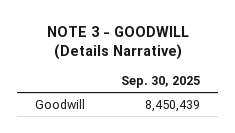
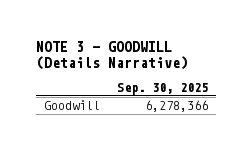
- Goodwill | 8,450,439
+ Goodwill | 6,278,366

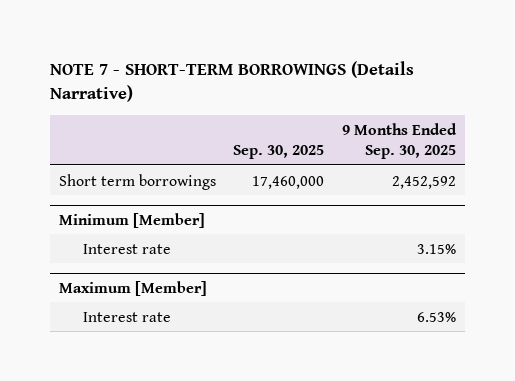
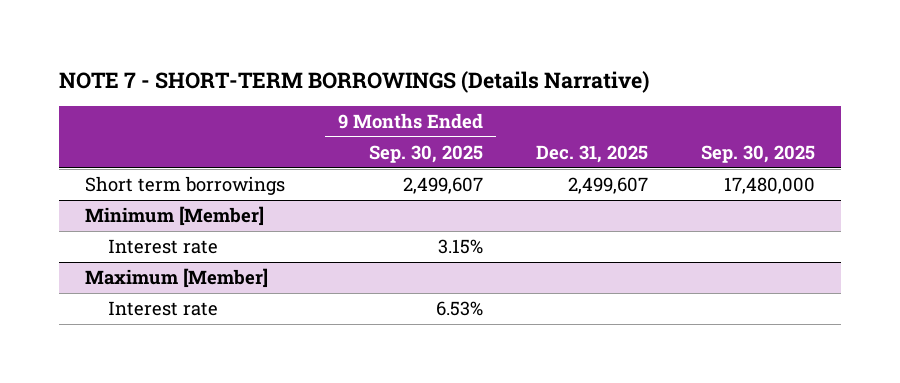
- | Sep. 30, 2025 | 9 Months Ended Sep. 30, 2025
+ | 9 Months Ended Sep. 30, 2025 | Dec. 31, 2025 | Sep. 30, 2025
- Short term borrowings | 17,460,000 | 2,452,592
+ Short term borrowings | 2,499,607 | 2,499,607 | 17,480,000

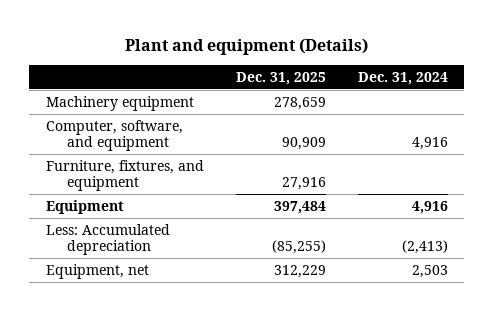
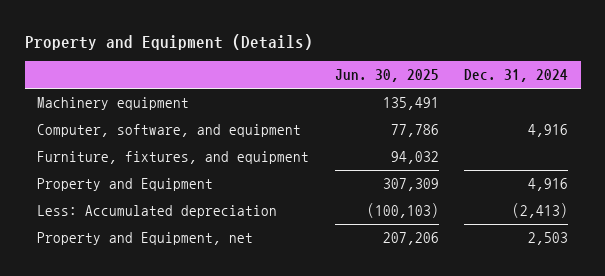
- Plant and equipment (Details)
+ Property and Equipment (Details)
- | Dec. 31, 2025 | Dec. 31, 2024
+ | Jun. 30, 2025 | Dec. 31, 2024
- Equipment | 397,484 | 4,916
+ Property and Equipment | 307,309 | 4,916
- Equipment, net | 312,229 | 2,503
+ Property and Equipment, net | 207,206 | 2,503

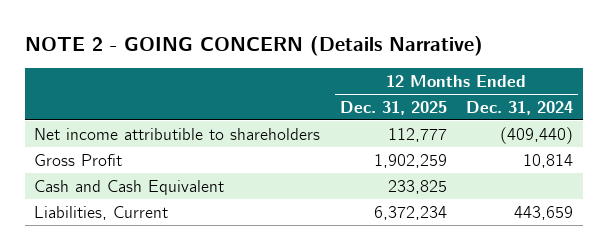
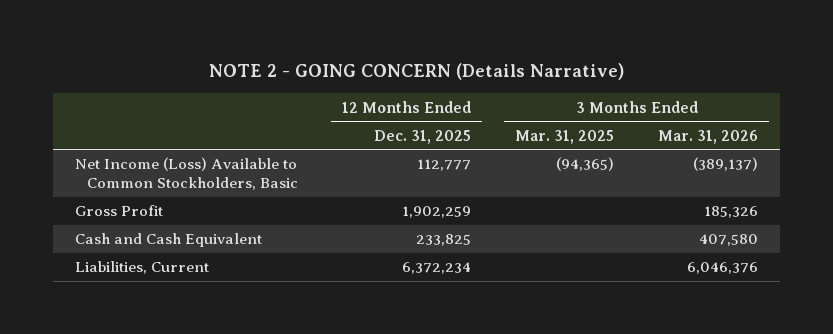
- | 12 Months Ended Dec. 31, 2025 | 12 Months Ended Dec. 31, 2024
+ | 12 Months Ended Dec. 31, 2025 | 3 Months Ended Mar. 31, 2025 | 3 Months Ended Mar. 31, 2026
- Net income attributible to shareholders | 112,777 | (409,440)
+ Net Income (Loss) Available to Common Stockholders, Basic | 112,777 | (94,365) | (389,137)

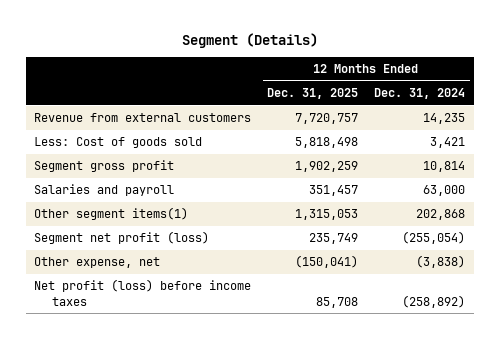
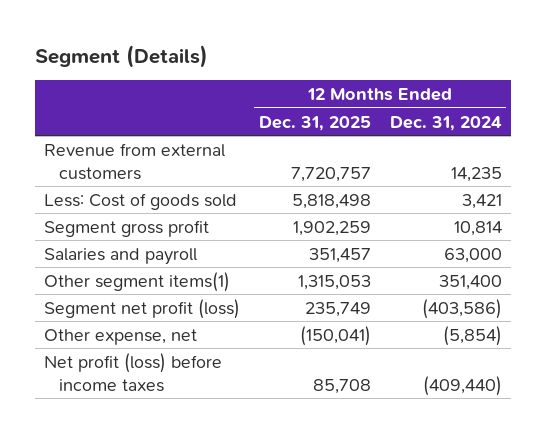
- Other segment items(1) | 1,315,053 | 202,868
- Segment net profit (loss) | 235,749 | (255,054)
- Other expense, net | (150,041) | (3,838)
- Net profit (loss) before income taxes | 85,708 | (258,892)
+ Other segment items(1) | 1,315,053 | 351,400
+ Segment net profit (loss) | 235,749 | (403,586)
+ Other expense, net | (150,041) | (5,854)
+ Net profit (loss) before income taxes | 85,708 | (409,440)

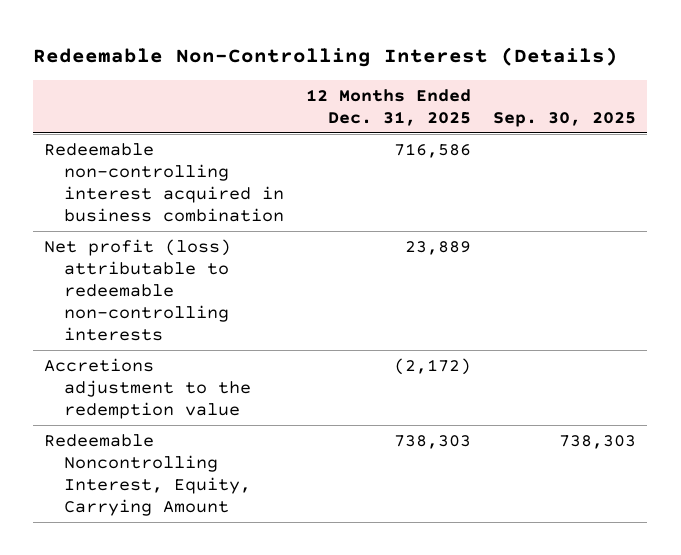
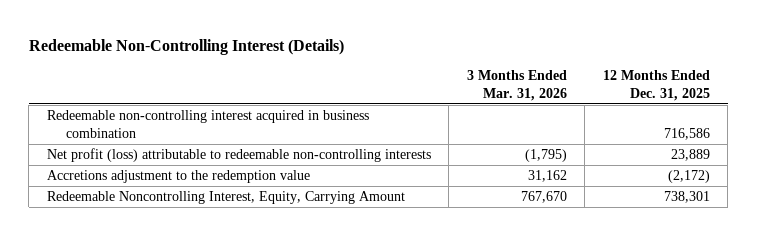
- | 12 Months Ended Dec. 31, 2025 | Sep. 30, 2025
+ | 3 Months Ended Mar. 31, 2026 | 12 Months Ended Dec. 31, 2025
- Redeemable Noncontrolling Interest, Equity, Carrying Amount | 738,303 | 738,303
+ Redeemable Noncontrolling Interest, Equity, Carrying Amount | 767,670 | 738,301

